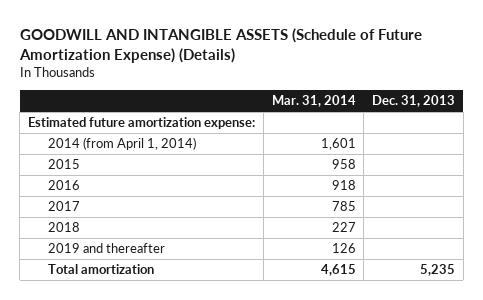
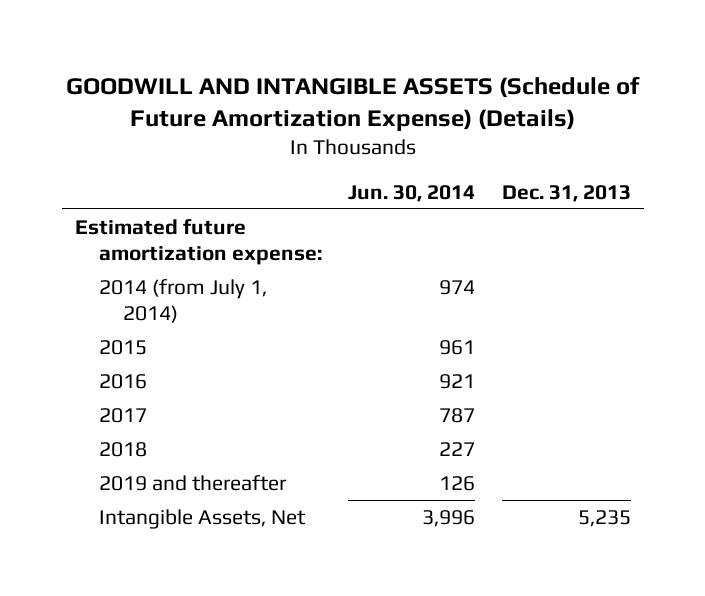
- | Mar. 31, 2014 | Dec. 31, 2013
+ | Jun. 30, 2014 | Dec. 31, 2013
- 2014 (from April 1, 2014) | 1,601 |
+ 2014 (from July 1, 2014) | 974 |
- Total amortization | 4,615 | 5,235
+ Intangible Assets, Net | 3,996 | 5,235

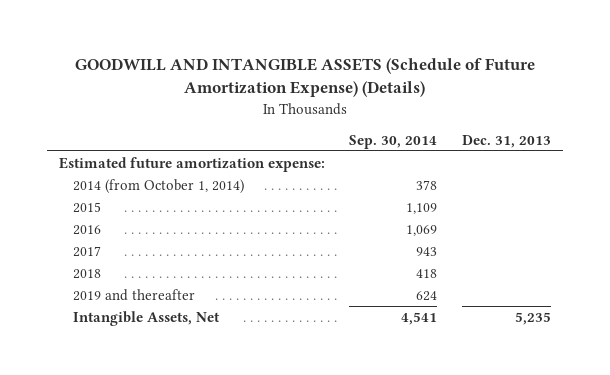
- | Jun. 30, 2014 | Dec. 31, 2013
+ | Sep. 30, 2014 | Dec. 31, 2013
- 2014 (from July 1, 2014) | 974 |
+ 2014 (from October 1, 2014) | 378 |

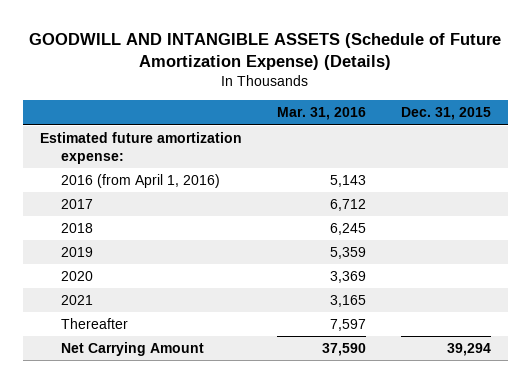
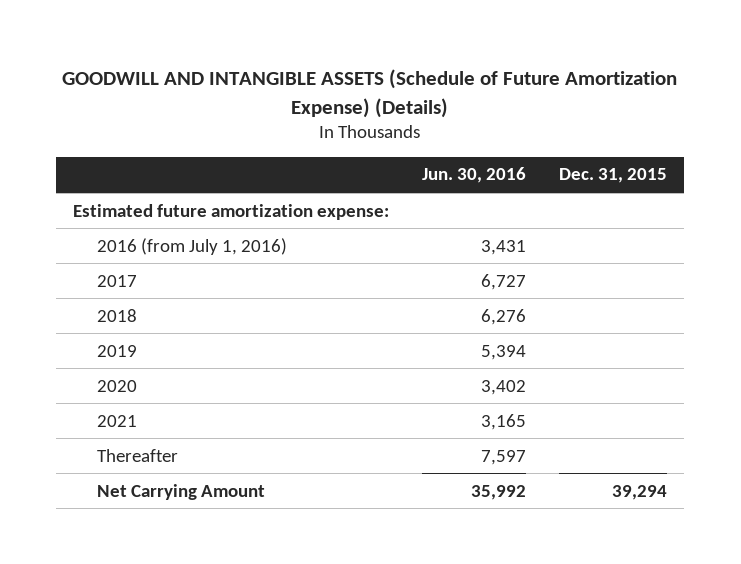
- | Mar. 31, 2016 | Dec. 31, 2015
+ | Jun. 30, 2016 | Dec. 31, 2015
- 2016 (from April 1, 2016) | 5,143 |
+ 2016 (from July 1, 2016) | 3,431 |

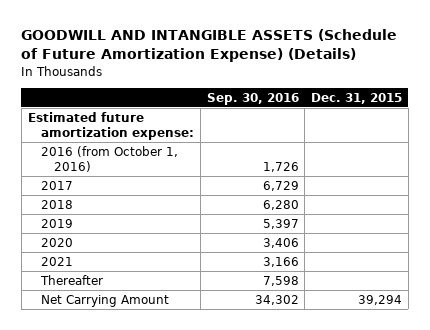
- | Jun. 30, 2016 | Dec. 31, 2015
+ | Sep. 30, 2016 | Dec. 31, 2015
- 2016 (from July 1, 2016) | 3,431 |
+ 2016 (from October 1, 2016) | 1,726 |

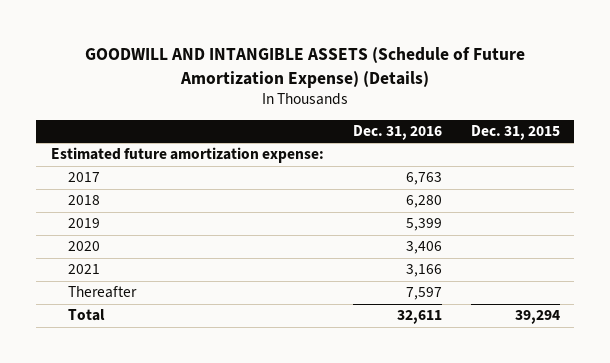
- | Sep. 30, 2016 | Dec. 31, 2015
+ | Dec. 31, 2016 | Dec. 31, 2015
- 2016 (from October 1, 2016) | 1,726 |
- Net Carrying Amount | 34,302 | 39,294
+ Total | 32,611 | 39,294

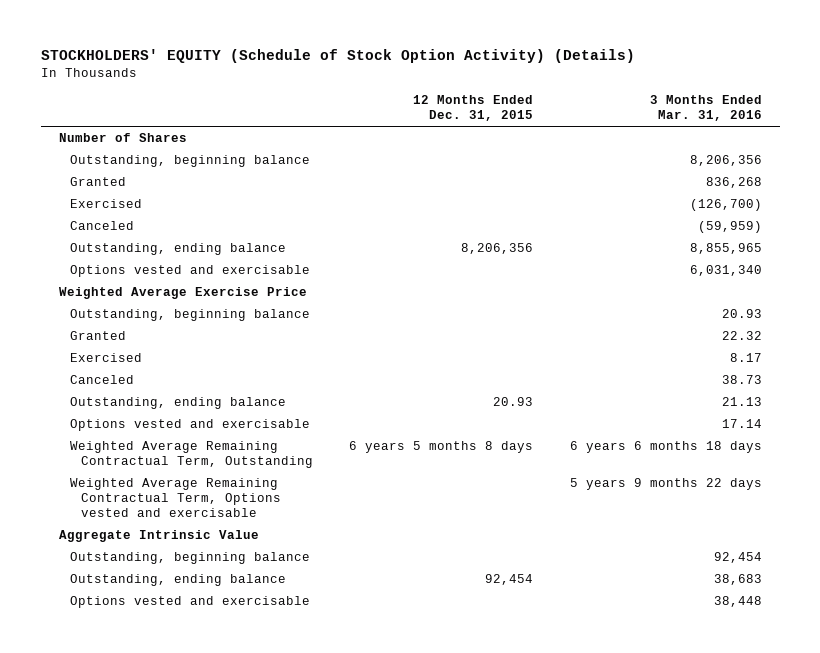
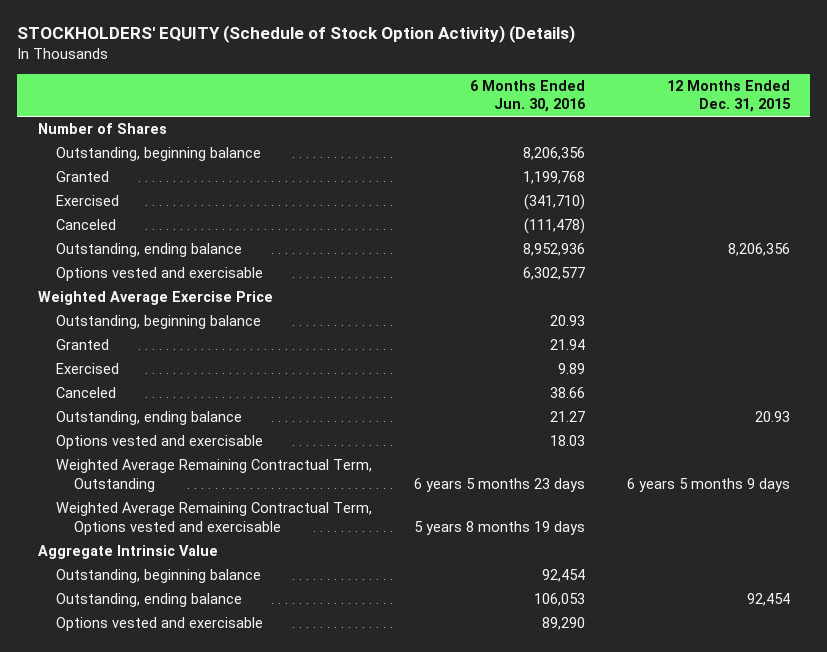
- | 12 Months Ended Dec. 31, 2015 | 3 Months Ended Mar. 31, 2016
+ | 6 Months Ended Jun. 30, 2016 | 12 Months Ended Dec. 31, 2015
- Weighted Average Remaining Contractual Term, Outstanding | 6 years 5 months 8 days | 6 years 6 months 18 days
+ Weighted Average Remaining Contractual Term, Outstanding | 6 years 5 months 23 days | 6 years 5 months 9 days

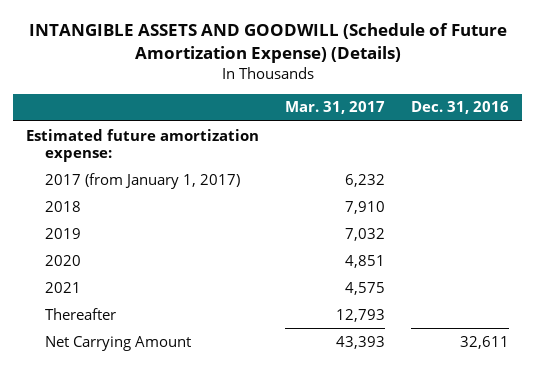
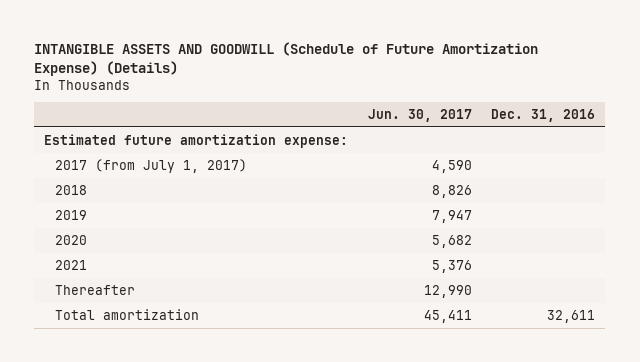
- | Mar. 31, 2017 | Dec. 31, 2016
+ | Jun. 30, 2017 | Dec. 31, 2016
- 2017 (from January 1, 2017) | 6,232 |
+ 2017 (from July 1, 2017) | 4,590 |
- Net Carrying Amount | 43,393 | 32,611
+ Total amortization | 45,411 | 32,611

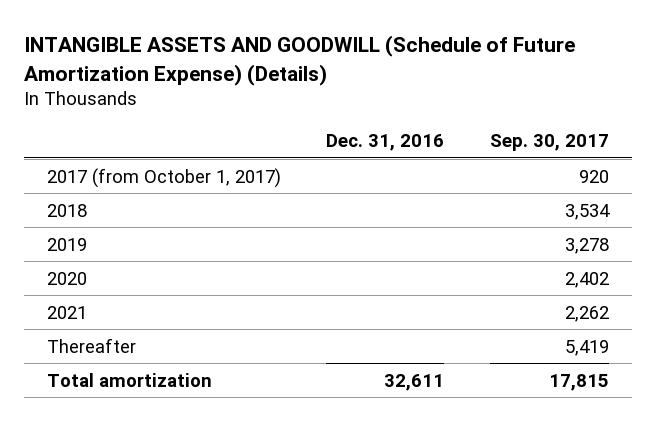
- | Jun. 30, 2017 | Dec. 31, 2016
+ | Dec. 31, 2016 | Sep. 30, 2017
- Estimated future amortization expense:
- 2017 (from July 1, 2017) | 4,590 |
+ 2017 (from October 1, 2017) | | 920

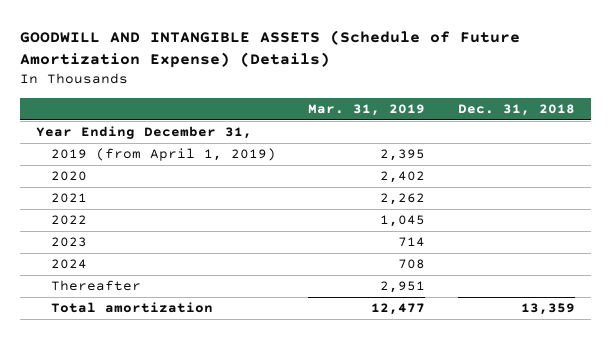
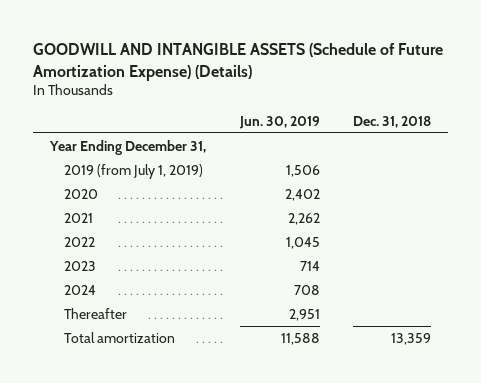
- | Mar. 31, 2019 | Dec. 31, 2018
+ | Jun. 30, 2019 | Dec. 31, 2018
- 2019 (from April 1, 2019) | 2,395 |
+ 2019 (from July 1, 2019) | 1,506 |

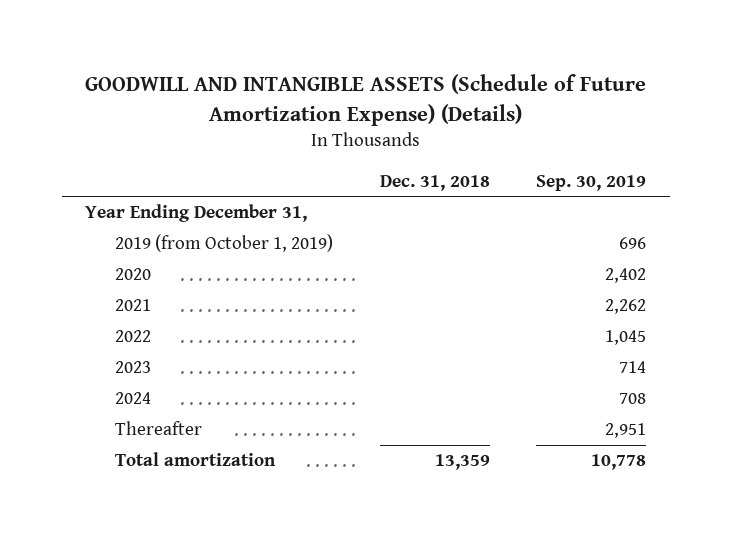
- | Jun. 30, 2019 | Dec. 31, 2018
+ | Dec. 31, 2018 | Sep. 30, 2019
- 2019 (from July 1, 2019) | 1,506 |
+ 2019 (from October 1, 2019) | | 696

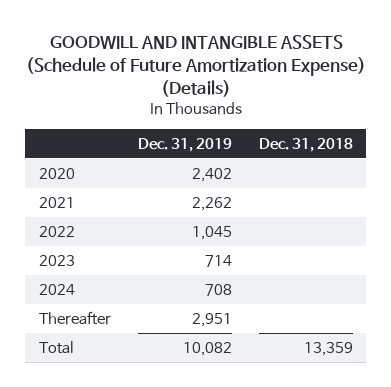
- | Dec. 31, 2018 | Sep. 30, 2019
+ | Dec. 31, 2019 | Dec. 31, 2018
- Year Ending December 31,
- 2019 (from October 1, 2019) | | 696
- Total amortization | 13,359 | 10,778
+ Total | 10,082 | 13,359

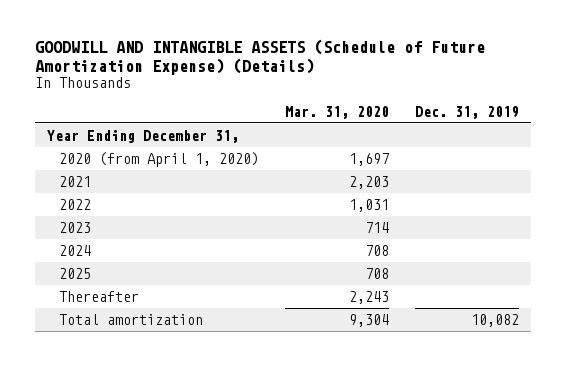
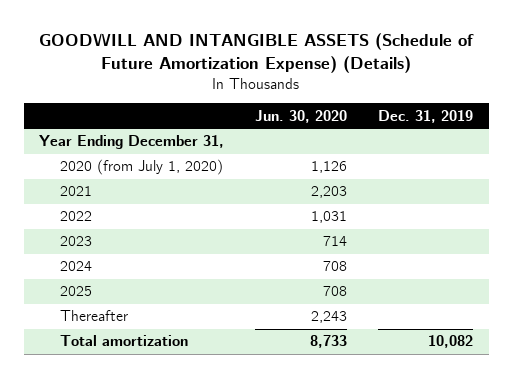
- | Mar. 31, 2020 | Dec. 31, 2019
+ | Jun. 30, 2020 | Dec. 31, 2019
- 2020 (from April 1, 2020) | 1,697 |
+ 2020 (from July 1, 2020) | 1,126 |

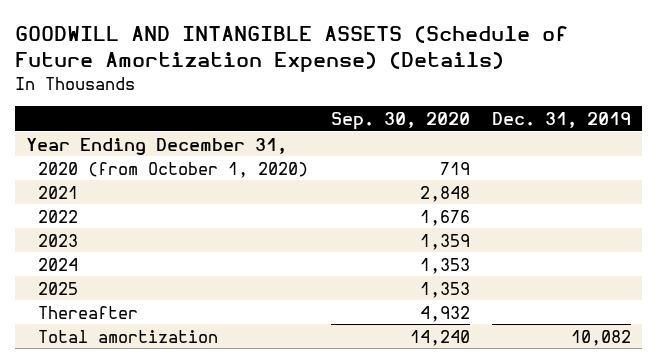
- | Jun. 30, 2020 | Dec. 31, 2019
+ | Sep. 30, 2020 | Dec. 31, 2019
- 2020 (from July 1, 2020) | 1,126 |
+ 2020 (from October 1, 2020) | 719 |

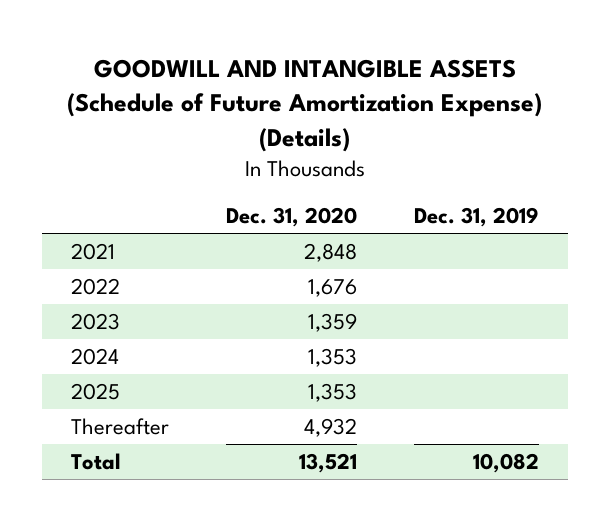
- | Sep. 30, 2020 | Dec. 31, 2019
+ | Dec. 31, 2020 | Dec. 31, 2019
- Year Ending December 31,
- 2020 (from October 1, 2020) | 719 |
- Total amortization | 14,240 | 10,082
+ Total | 13,521 | 10,082

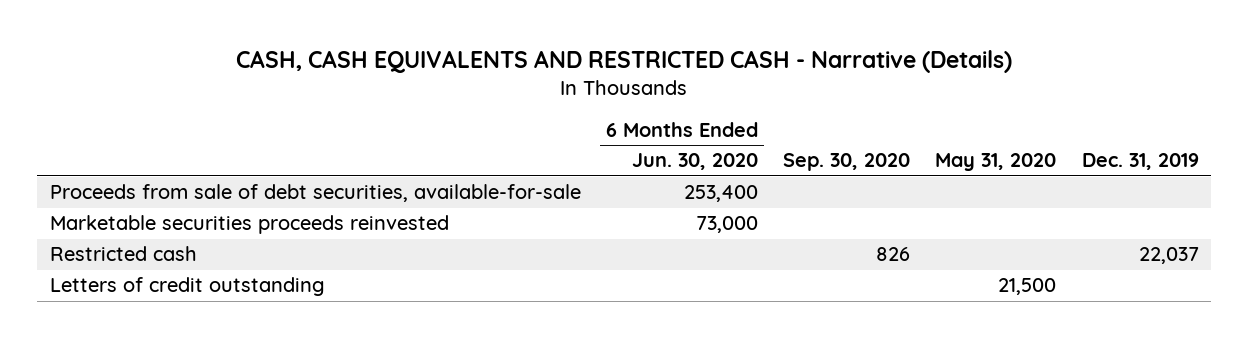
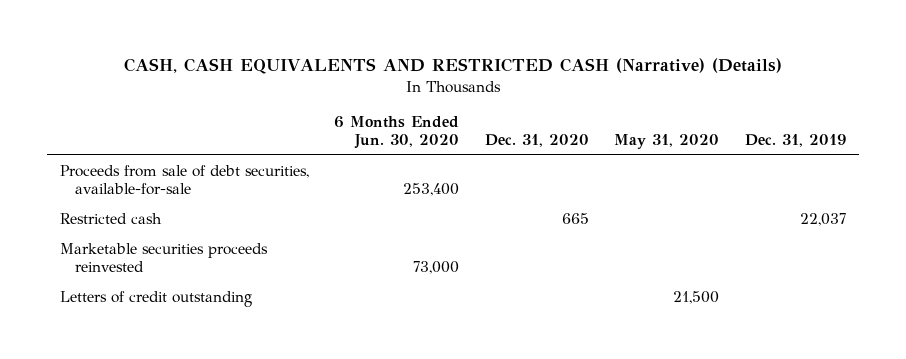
- CASH, CASH EQUIVALENTS AND RESTRICTED CASH - Narrative (Details)
+ CASH, CASH EQUIVALENTS AND RESTRICTED CASH (Narrative) (Details)
- | 6 Months Ended Jun. 30, 2020 | Sep. 30, 2020 | May 31, 2020 | Dec. 31, 2019
+ | 6 Months Ended Jun. 30, 2020 | Dec. 31, 2020 | May 31, 2020 | Dec. 31, 2019
moved down: Marketable securities proceeds reinvested | 73,000 | | |

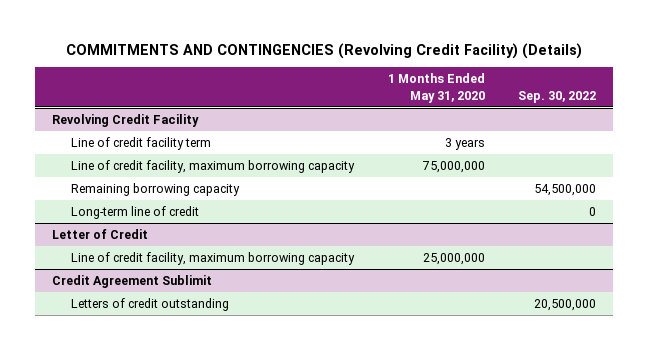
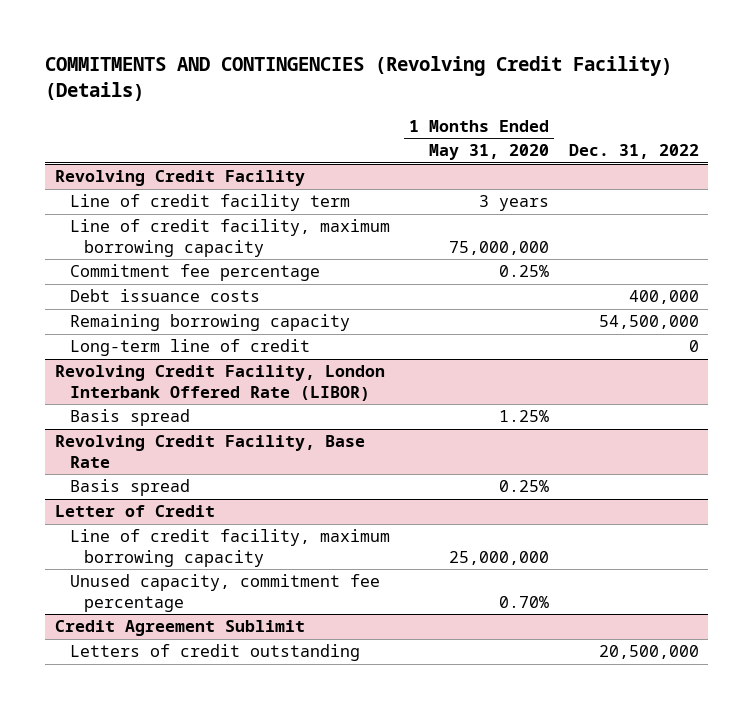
- | 1 Months Ended May 31, 2020 | Sep. 30, 2022
+ | 1 Months Ended May 31, 2020 | Dec. 31, 2022
@ Revolving Credit Facility
+ Commitment fee percentage | 0.25% |
+ Debt issuance costs | | 400,000
+ Revolving Credit Facility, London Interbank Offered Rate (LIBOR)
+ Basis spread | 1.25% |
+ Revolving Credit Facility, Base Rate
+ Basis spread | 0.25% |
@ Letter of Credit
+ Unused capacity, commitment fee percentage | 0.70% |

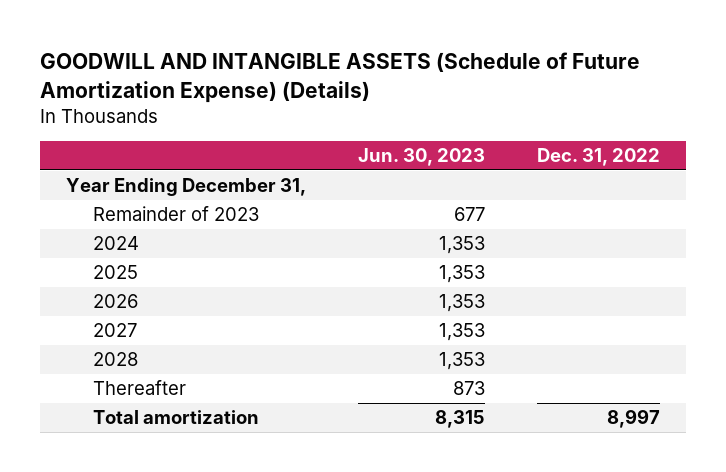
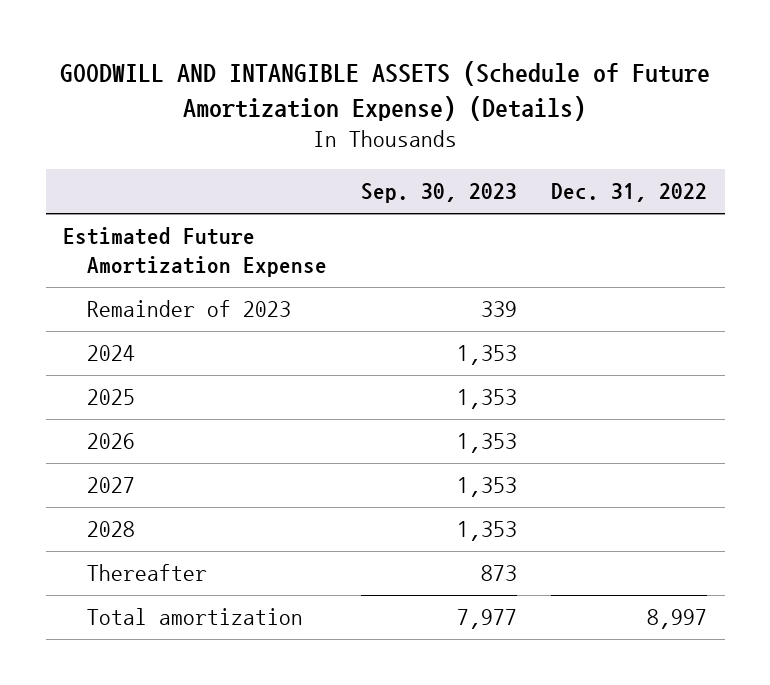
- | Jun. 30, 2023 | Dec. 31, 2022
+ | Sep. 30, 2023 | Dec. 31, 2022
- Year Ending December 31,
+ Estimated Future Amortization Expense

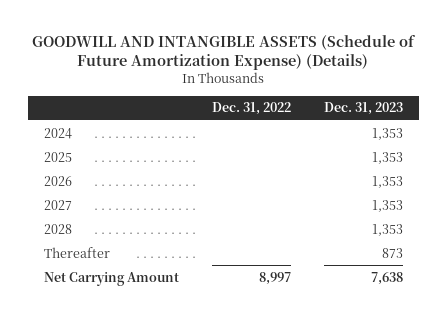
- | Sep. 30, 2023 | Dec. 31, 2022
+ | Dec. 31, 2022 | Dec. 31, 2023
- Estimated Future Amortization Expense
- Remainder of 2023 | 339 |
- Total amortization | 7,977 | 8,997
+ Net Carrying Amount | 8,997 | 7,638

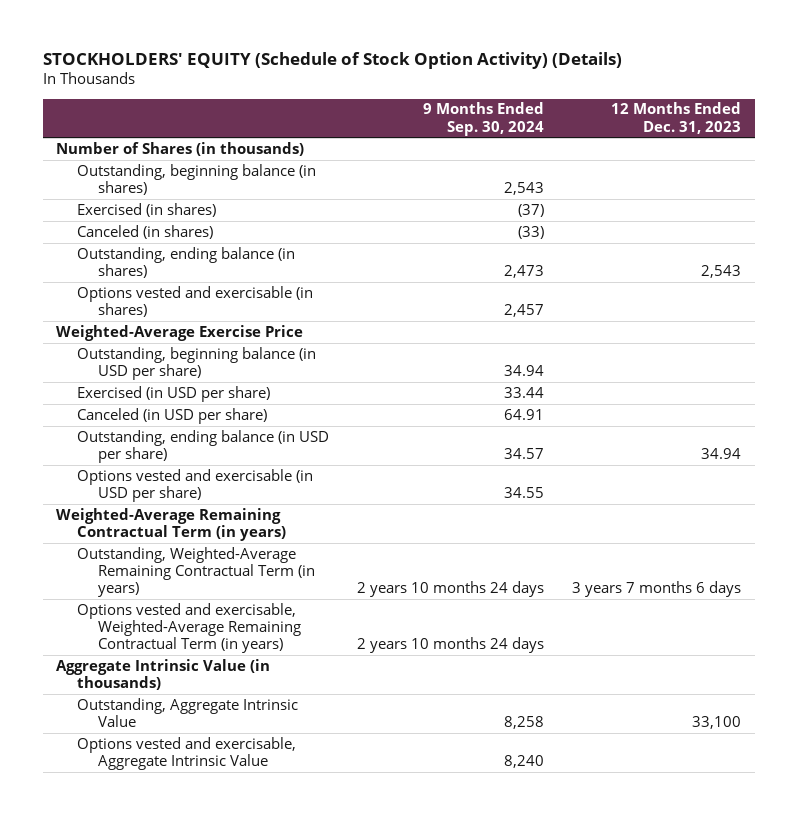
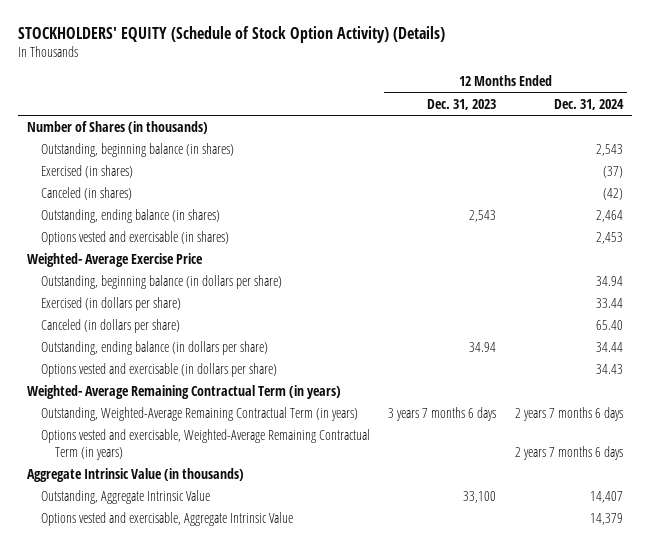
- | 9 Months Ended Sep. 30, 2024 | 12 Months Ended Dec. 31, 2023
+ | 12 Months Ended Dec. 31, 2023 | 12 Months Ended Dec. 31, 2024
- Weighted-Average Exercise Price
- Outstanding, beginning balance (in USD per share) | 34.94 |
- Exercised (in USD per share) | 33.44 |
- Canceled (in USD per share) | 64.91 |
- Outstanding, ending balance (in USD per share) | 34.57 | 34.94
- Options vested and exercisable (in USD per share) | 34.55 |
- Weighted-Average Remaining Contractual Term (in years)
+ Weighted- Average Exercise Price
+ Outstanding, beginning balance (in dollars per share) | | 34.94
+ Exercised (in dollars per share) | | 33.44
+ Canceled (in dollars per share) | | 65.40
+ Outstanding, ending balance (in dollars per share) | 34.94 | 34.44
+ Options vested and exercisable (in dollars per share) | | 34.43
+ Weighted- Average Remaining Contractual Term (in years)

